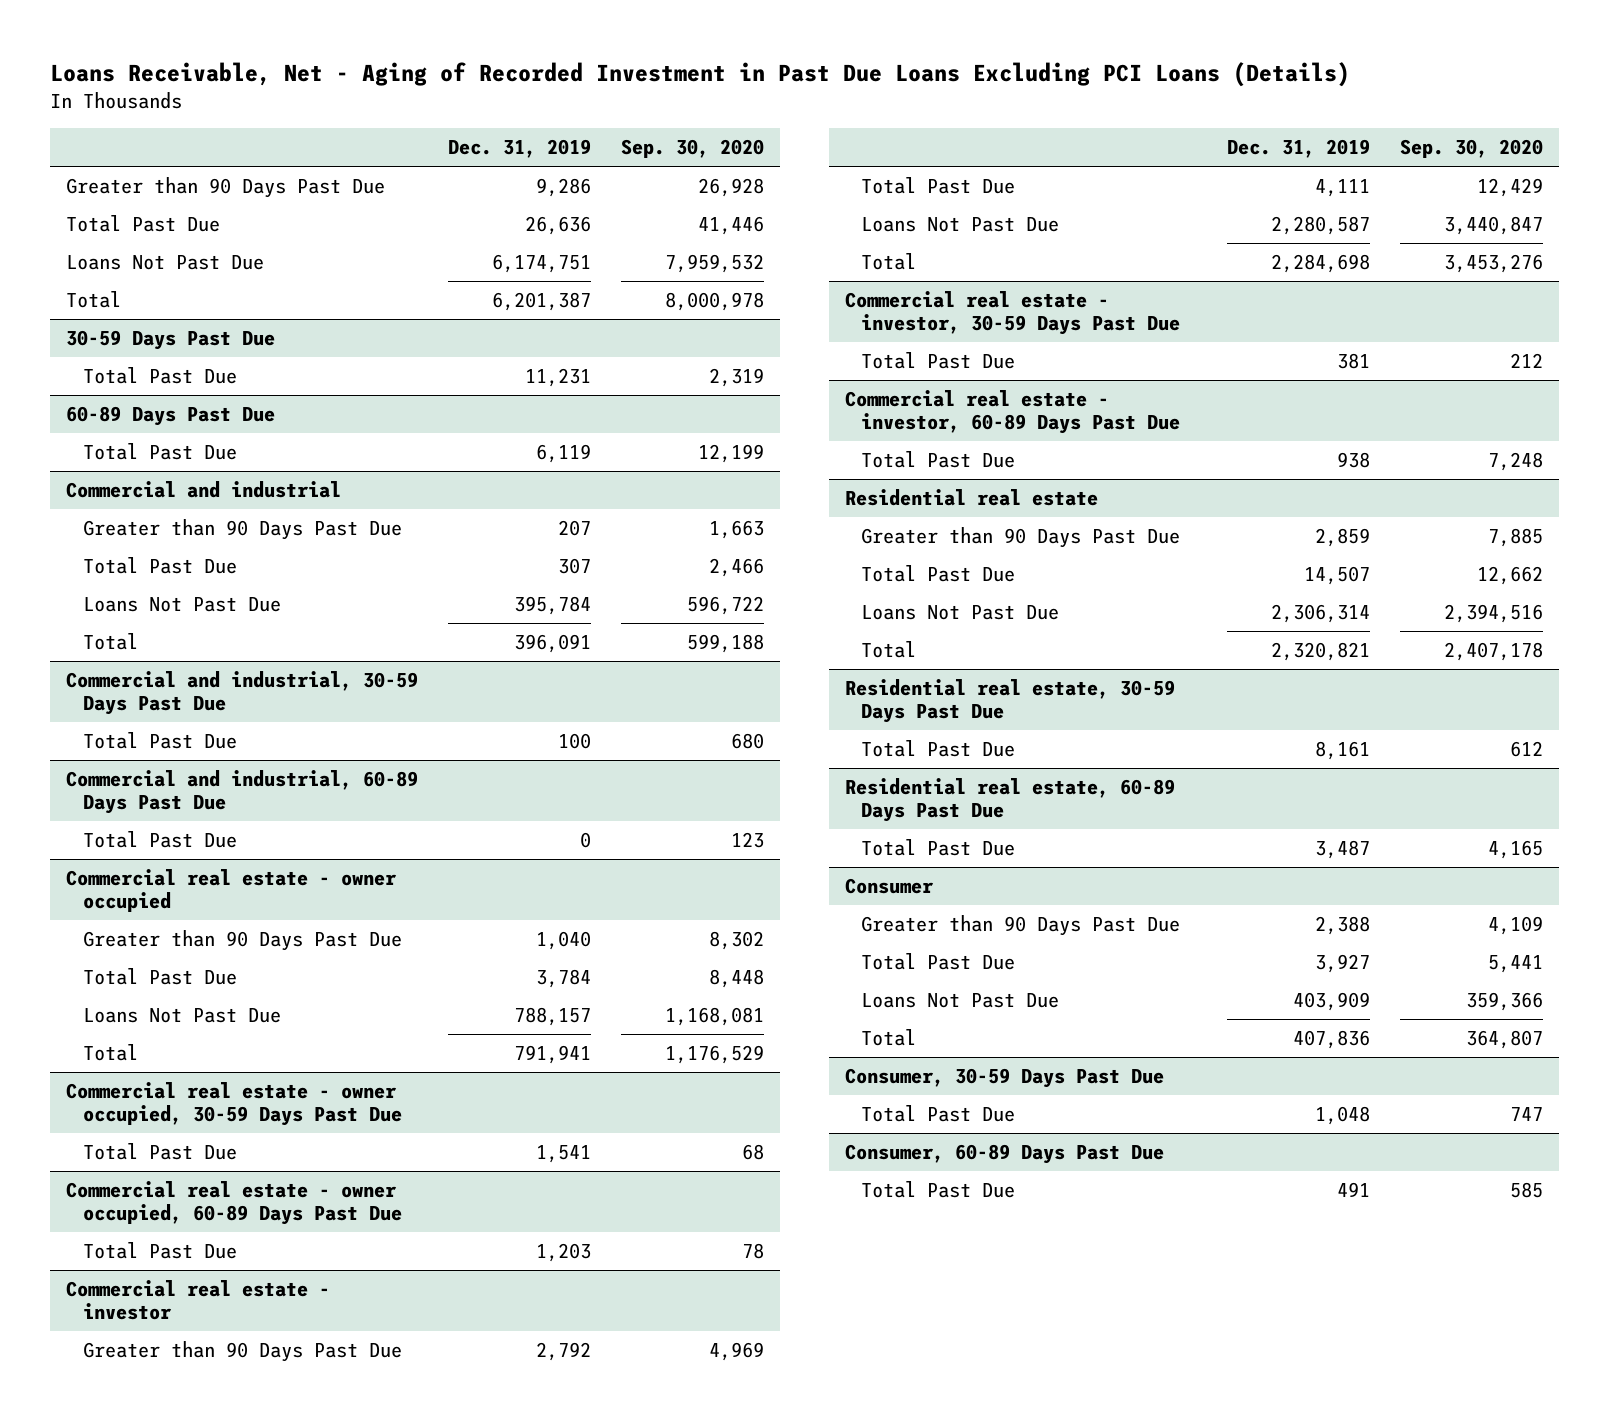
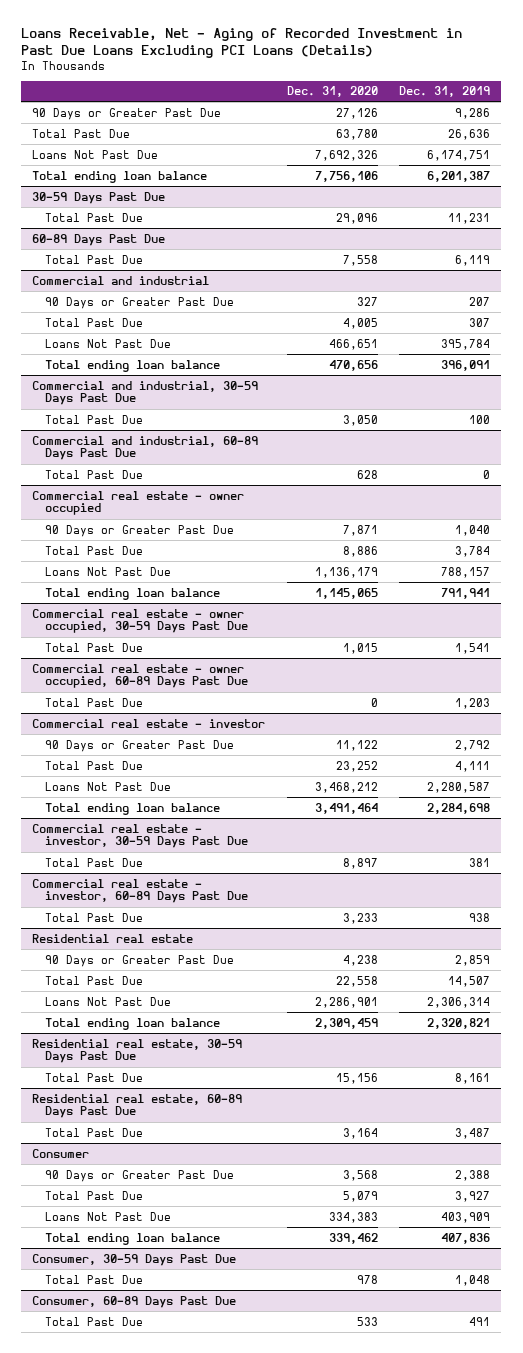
- | Dec. 31, 2019 | Sep. 30, 2020
+ | Dec. 31, 2020 | Dec. 31, 2019
- Greater than 90 Days Past Due | 9,286 | 26,928
+ 90 Days or Greater Past Due | 27,126 | 9,286
- Total | 6,201,387 | 8,000,978
+ Total ending loan balance | 7,756,106 | 6,201,387
@ Commercial and industrial
- Greater than 90 Days Past Due | 207 | 1,663
+ 90 Days or Greater Past Due | 327 | 207
- Total | 396,091 | 599,188
+ Total ending loan balance | 470,656 | 396,091
@ Commercial real estate - owner occupied
- Greater than 90 Days Past Due | 1,040 | 8,302
+ 90 Days or Greater Past Due | 7,871 | 1,040
- Total | 791,941 | 1,176,529
+ Total ending loan balance | 1,145,065 | 791,941
@ Commercial real estate - investor
- Greater than 90 Days Past Due | 2,792 | 4,969
+ 90 Days or Greater Past Due | 11,122 | 2,792
- Total | 2,284,698 | 3,453,276
+ Total ending loan balance | 3,491,464 | 2,284,698
@ Residential real estate
- Greater than 90 Days Past Due | 2,859 | 7,885
+ 90 Days or Greater Past Due | 4,238 | 2,859
- Total | 2,320,821 | 2,407,178
+ Total ending loan balance | 2,309,459 | 2,320,821
@ Consumer
- Greater than 90 Days Past Due | 2,388 | 4,109
+ 90 Days or Greater Past Due | 3,568 | 2,388
- Total | 407,836 | 364,807
+ Total ending loan balance | 339,462 | 407,836

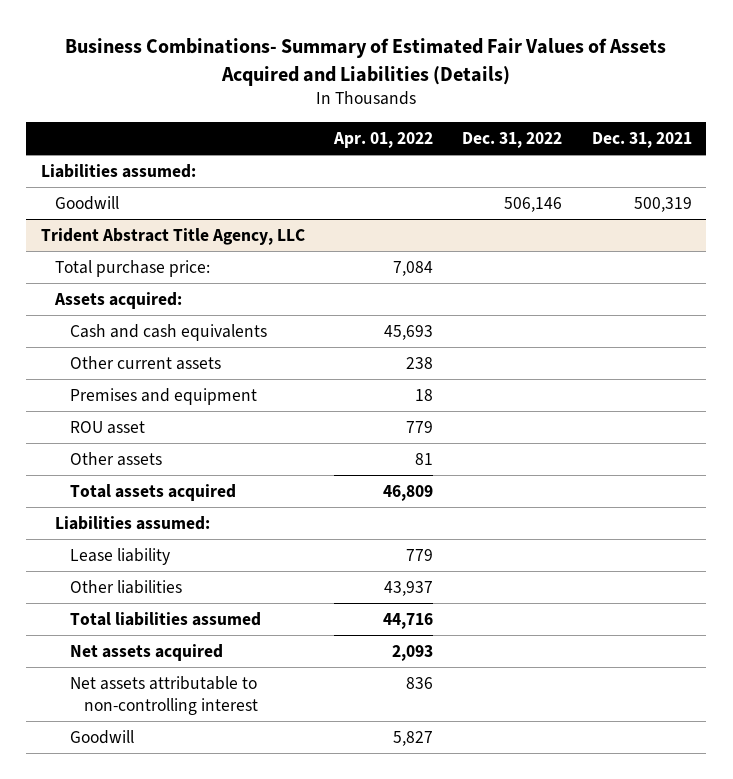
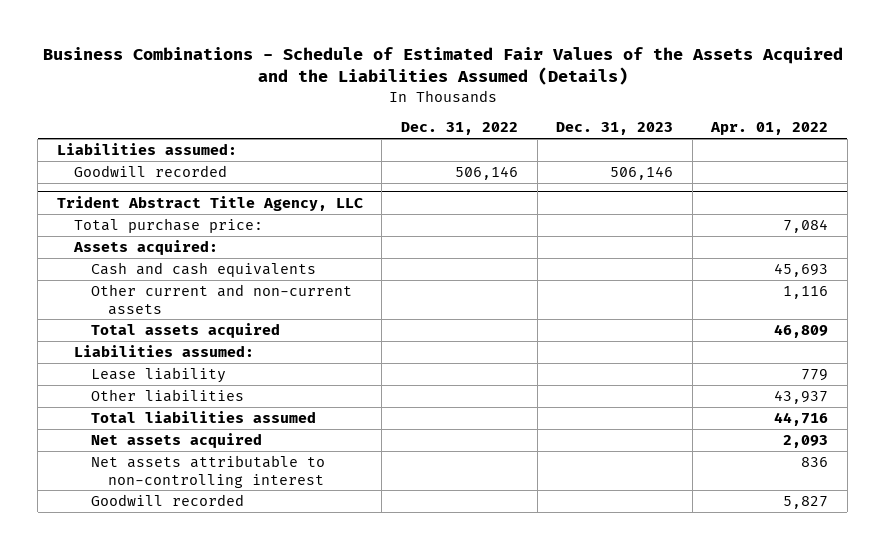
- Business Combinations- Summary of Estimated Fair Values of Assets Acquired and Liabilities (Details)
+ Business Combinations - Schedule of Estimated Fair Values of the Assets Acquired and the Liabilities Assumed (Details)
- | Apr. 01, 2022 | Dec. 31, 2022 | Dec. 31, 2021
+ | Dec. 31, 2022 | Dec. 31, 2023 | Apr. 01, 2022
- Goodwill | | 506,146 | 500,319
+ Goodwill recorded | 506,146 | 506,146 |
@ Trident Abstract Title Agency, LLC
- Other current assets | 238 | |
- Premises and equipment | 18 | |
- ROU asset | 779 | |
- Other assets | 81 | |
+ Other current and non-current assets | | | 1,116
- Goodwill | 5,827 | |
+ Goodwill recorded | | | 5,827

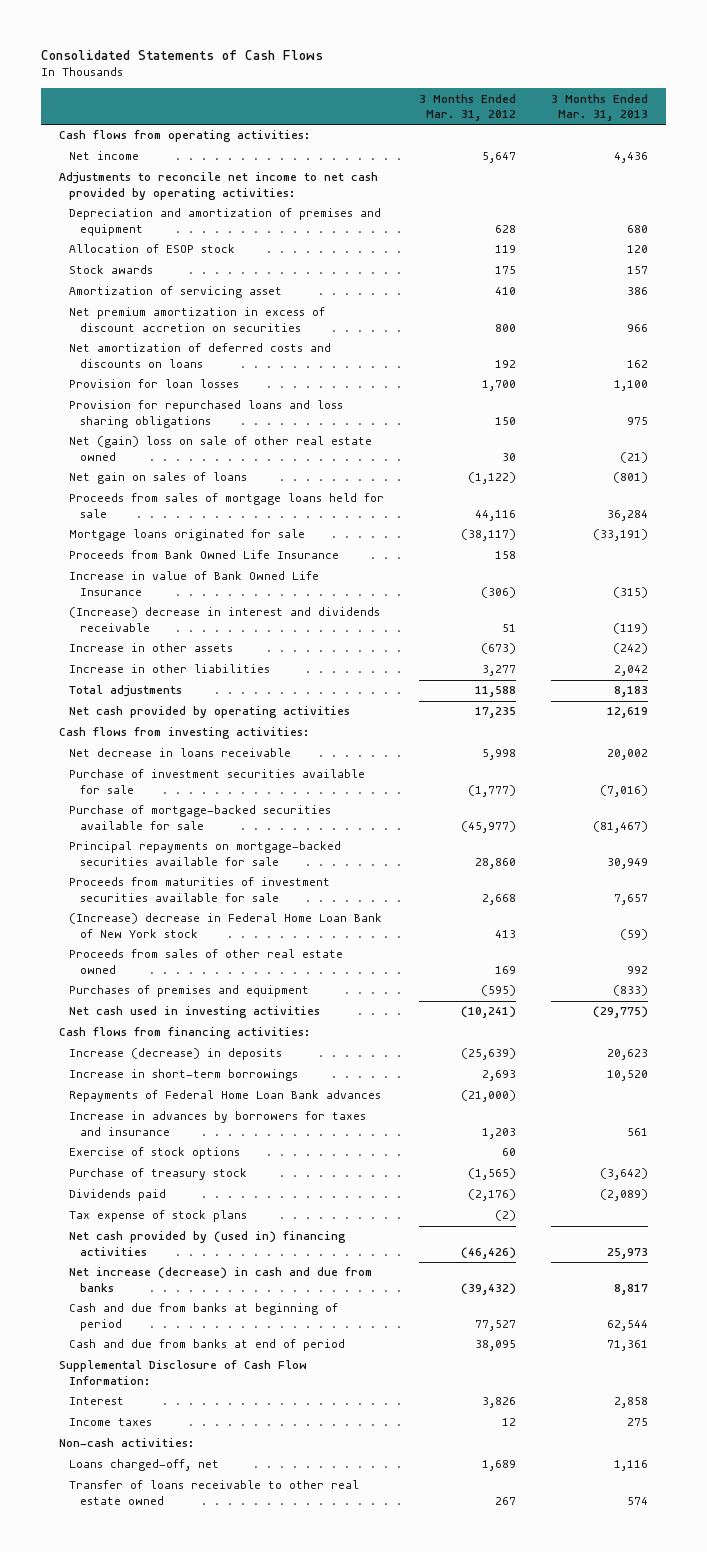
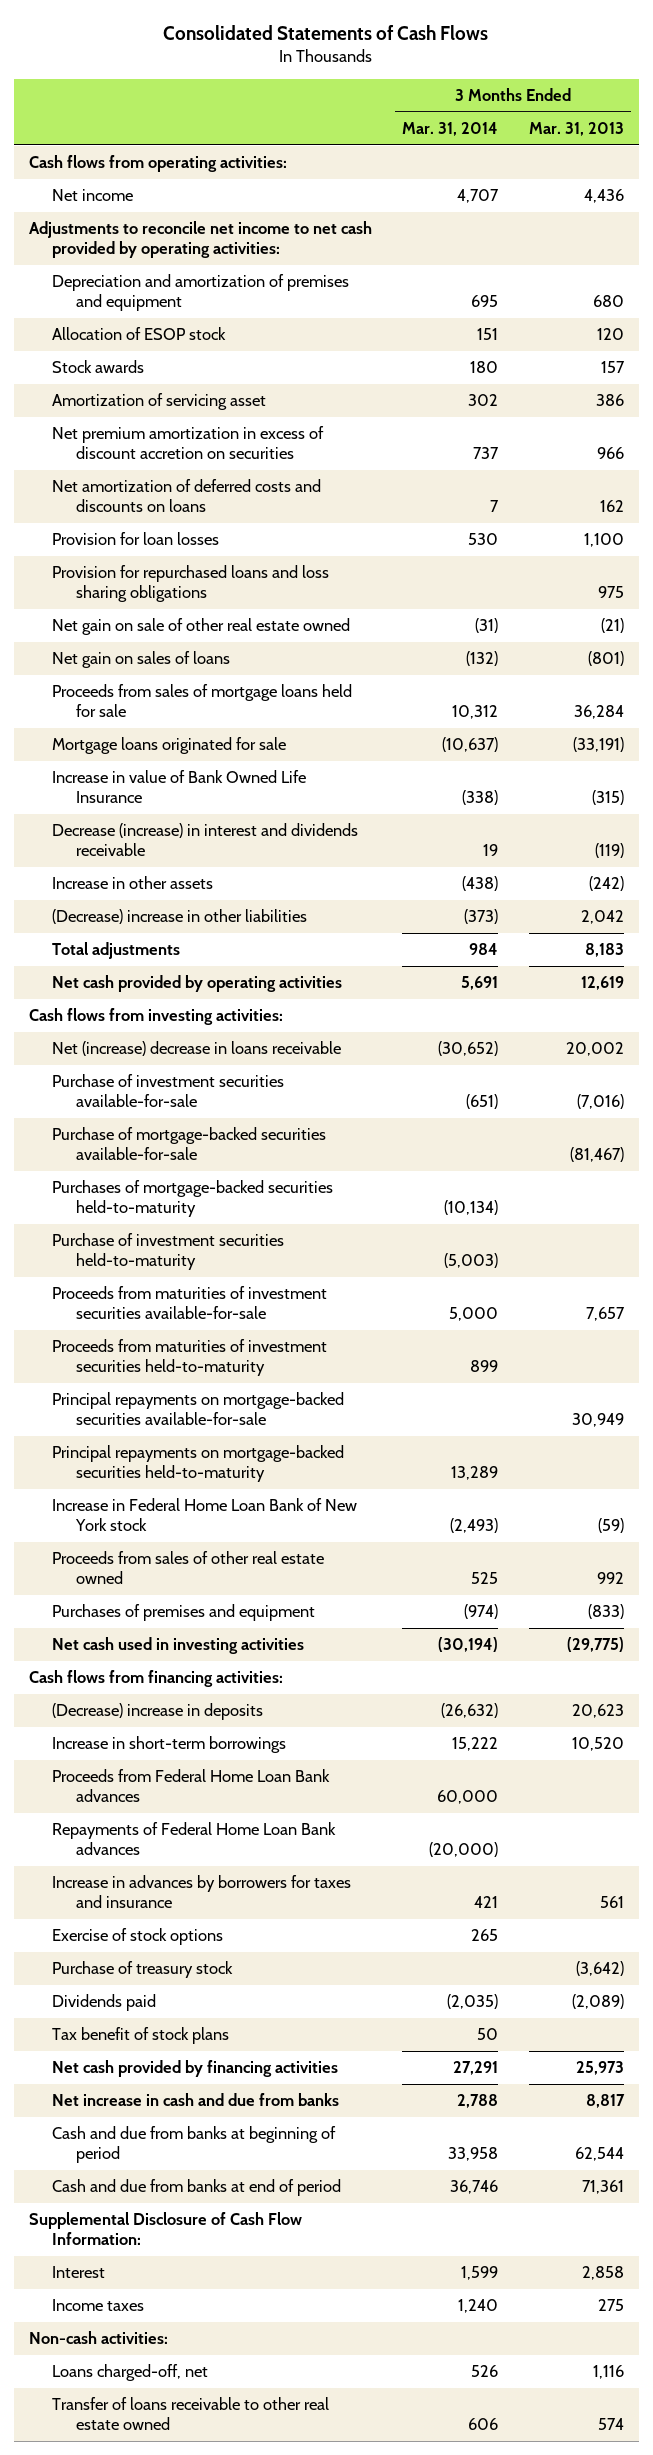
- | 3 Months Ended Mar. 31, 2012 | 3 Months Ended Mar. 31, 2013
+ | 3 Months Ended Mar. 31, 2014 | 3 Months Ended Mar. 31, 2013
- Net (gain) loss on sale of other real estate owned | 30 | (21)
+ Net gain on sale of other real estate owned | (31) | (21)
- Proceeds from Bank Owned Life Insurance | 158 |
- (Increase) decrease in interest and dividends receivable | 51 | (119)
+ Decrease (increase) in interest and dividends receivable | 19 | (119)
- Increase in other liabilities | 3,277 | 2,042
+ (Decrease) increase in other liabilities | (373) | 2,042
- Net decrease in loans receivable | 5,998 | 20,002
- Purchase of investment securities available for sale | (1,777) | (7,016)
- Purchase of mortgage-backed securities available for sale | (45,977) | (81,467)
- Principal repayments on mortgage-backed securities available for sale | 28,860 | 30,949
- Proceeds from maturities of investment securities available for sale | 2,668 | 7,657
- (Increase) decrease in Federal Home Loan Bank of New York stock | 413 | (59)
+ Net (increase) decrease in loans receivable | (30,652) | 20,002
+ Purchase of investment securities available-for-sale | (651) | (7,016)
+ Purchase of mortgage-backed securities available-for-sale | | (81,467)
+ Purchases of mortgage-backed securities held-to-maturity | (10,134) |
+ Purchase of investment securities held-to-maturity | (5,003) |
+ Proceeds from maturities of investment securities available-for-sale | 5,000 | 7,657
+ Proceeds from maturities of investment securities held-to-maturity | 899 |
+ Principal repayments on mortgage-backed securities available-for-sale | | 30,949
+ Principal repayments on mortgage-backed securities held-to-maturity | 13,289 |
+ Increase in Federal Home Loan Bank of New York stock | (2,493) | (59)
- Increase (decrease) in deposits | (25,639) | 20,623
+ (Decrease) increase in deposits | (26,632) | 20,623
+ Proceeds from Federal Home Loan Bank advances | 60,000 |
- Tax expense of stock plans | (2) |
- Net cash provided by (used in) financing activities | (46,426) | 25,973
- Net increase (decrease) in cash and due from banks | (39,432) | 8,817
+ Tax benefit of stock plans | 50 |
+ Net cash provided by financing activities | 27,291 | 25,973
+ Net increase in cash and due from banks | 2,788 | 8,817

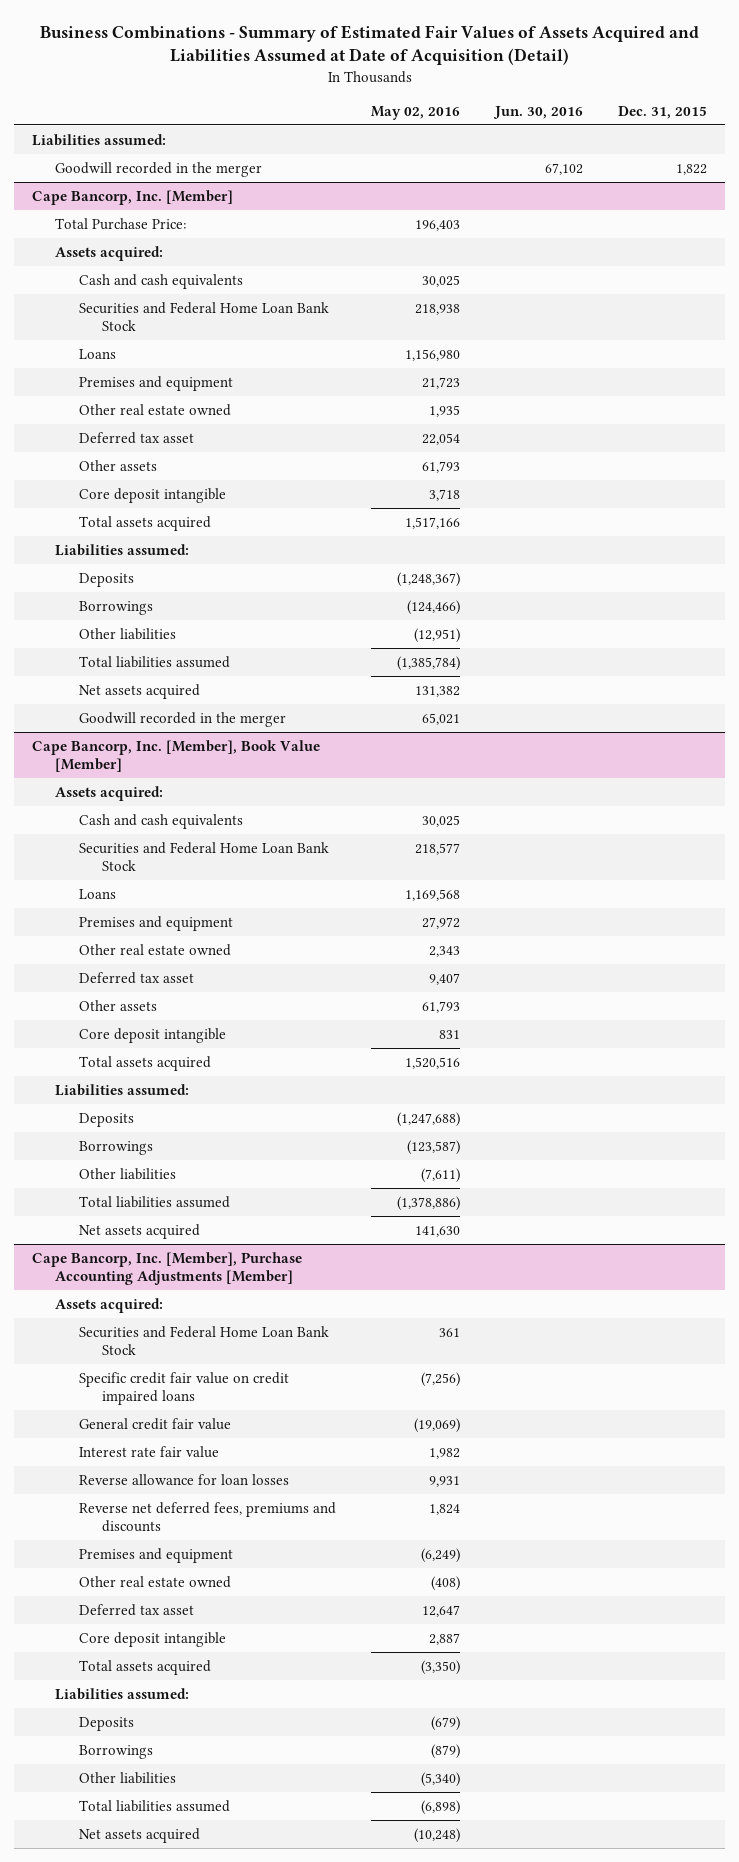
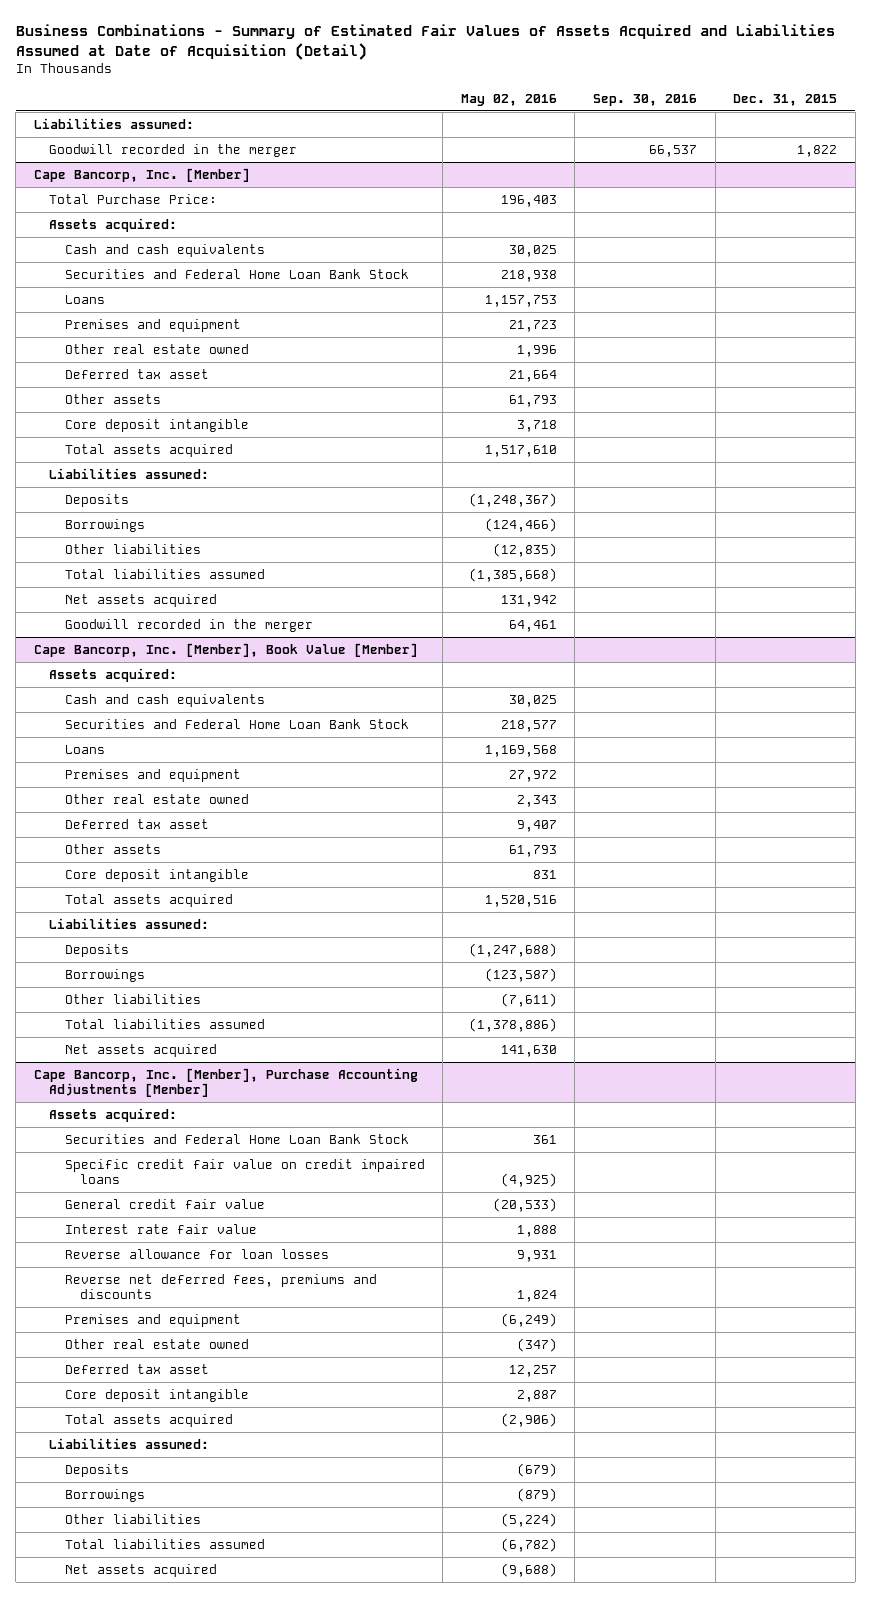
- | May 02, 2016 | Jun. 30, 2016 | Dec. 31, 2015
+ | May 02, 2016 | Sep. 30, 2016 | Dec. 31, 2015
@ Cape Bancorp, Inc. [Member]
- Loans | 1,156,980 | |
+ Loans | 1,157,753 | |
- Other real estate owned | 1,935 | |
- Deferred tax asset | 22,054 | |
+ Other real estate owned | 1,996 | |
+ Deferred tax asset | 21,664 | |
- Total assets acquired | 1,517,166 | |
+ Total assets acquired | 1,517,610 | |
- Other liabilities | (12,951) | |
- Total liabilities assumed | (1,385,784) | |
- Net assets acquired | 131,382 | |
- Goodwill recorded in the merger | 65,021 | |
+ Other liabilities | (12,835) | |
+ Total liabilities assumed | (1,385,668) | |
+ Net assets acquired | 131,942 | |
+ Goodwill recorded in the merger | 64,461 | |
@ Cape Bancorp, Inc. [Member], Purchase Accounting Adjustments [Member]
- Specific credit fair value on credit impaired loans | (7,256) | |
- General credit fair value | (19,069) | |
- Interest rate fair value | 1,982 | |
+ Specific credit fair value on credit impaired loans | (4,925) | |
+ General credit fair value | (20,533) | |
+ Interest rate fair value | 1,888 | |
- Other real estate owned | (408) | |
- Deferred tax asset | 12,647 | |
+ Other real estate owned | (347) | |
+ Deferred tax asset | 12,257 | |
- Total assets acquired | (3,350) | |
+ Total assets acquired | (2,906) | |
- Other liabilities | (5,340) | |
- Total liabilities assumed | (6,898) | |
- Net assets acquired | (10,248) | |
+ Other liabilities | (5,224) | |
+ Total liabilities assumed | (6,782) | |
+ Net assets acquired | (9,688) | |

